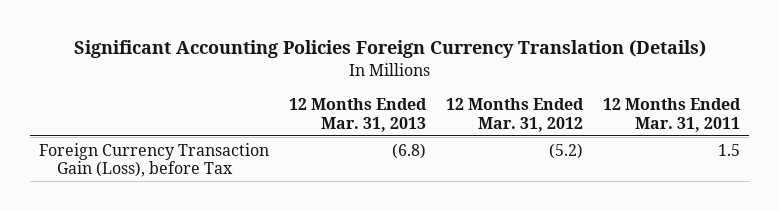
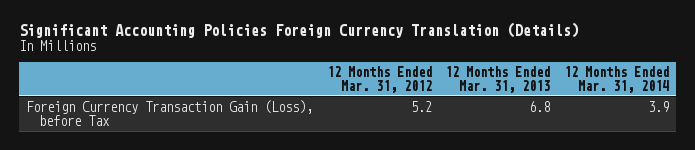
- | 12 Months Ended Mar. 31, 2013 | 12 Months Ended Mar. 31, 2012 | 12 Months Ended Mar. 31, 2011
+ | 12 Months Ended Mar. 31, 2012 | 12 Months Ended Mar. 31, 2013 | 12 Months Ended Mar. 31, 2014
- Foreign Currency Transaction Gain (Loss), before Tax | (6.8) | (5.2) | 1.5
+ Foreign Currency Transaction Gain (Loss), before Tax | 5.2 | 6.8 | 3.9

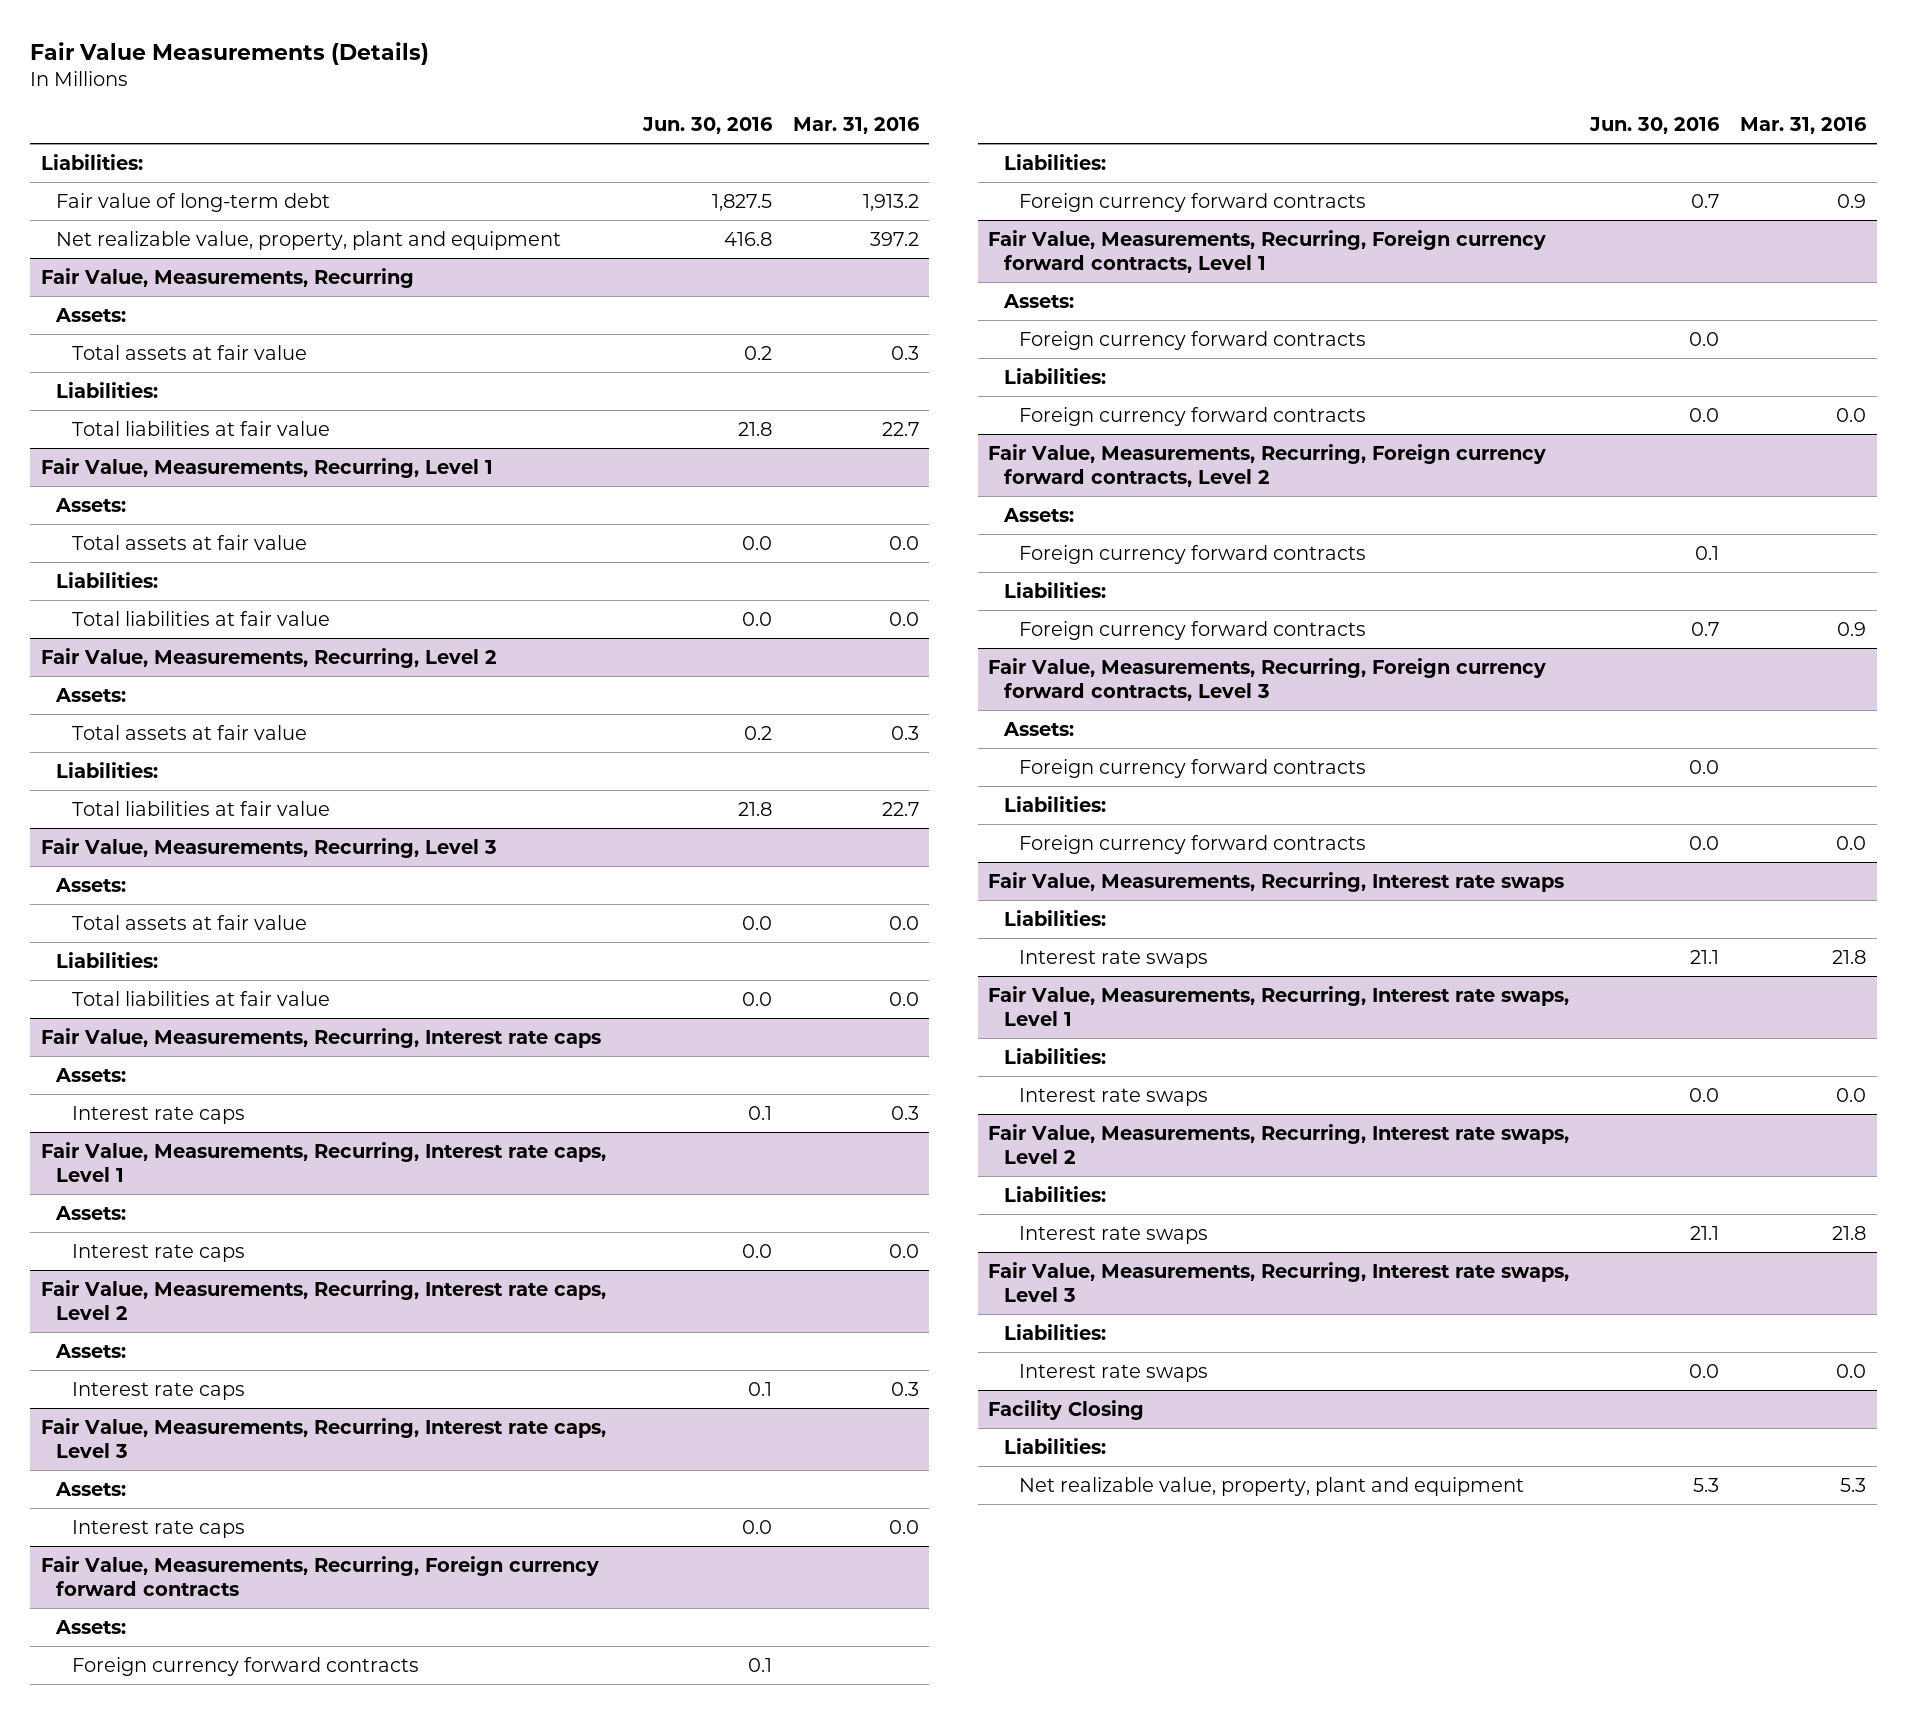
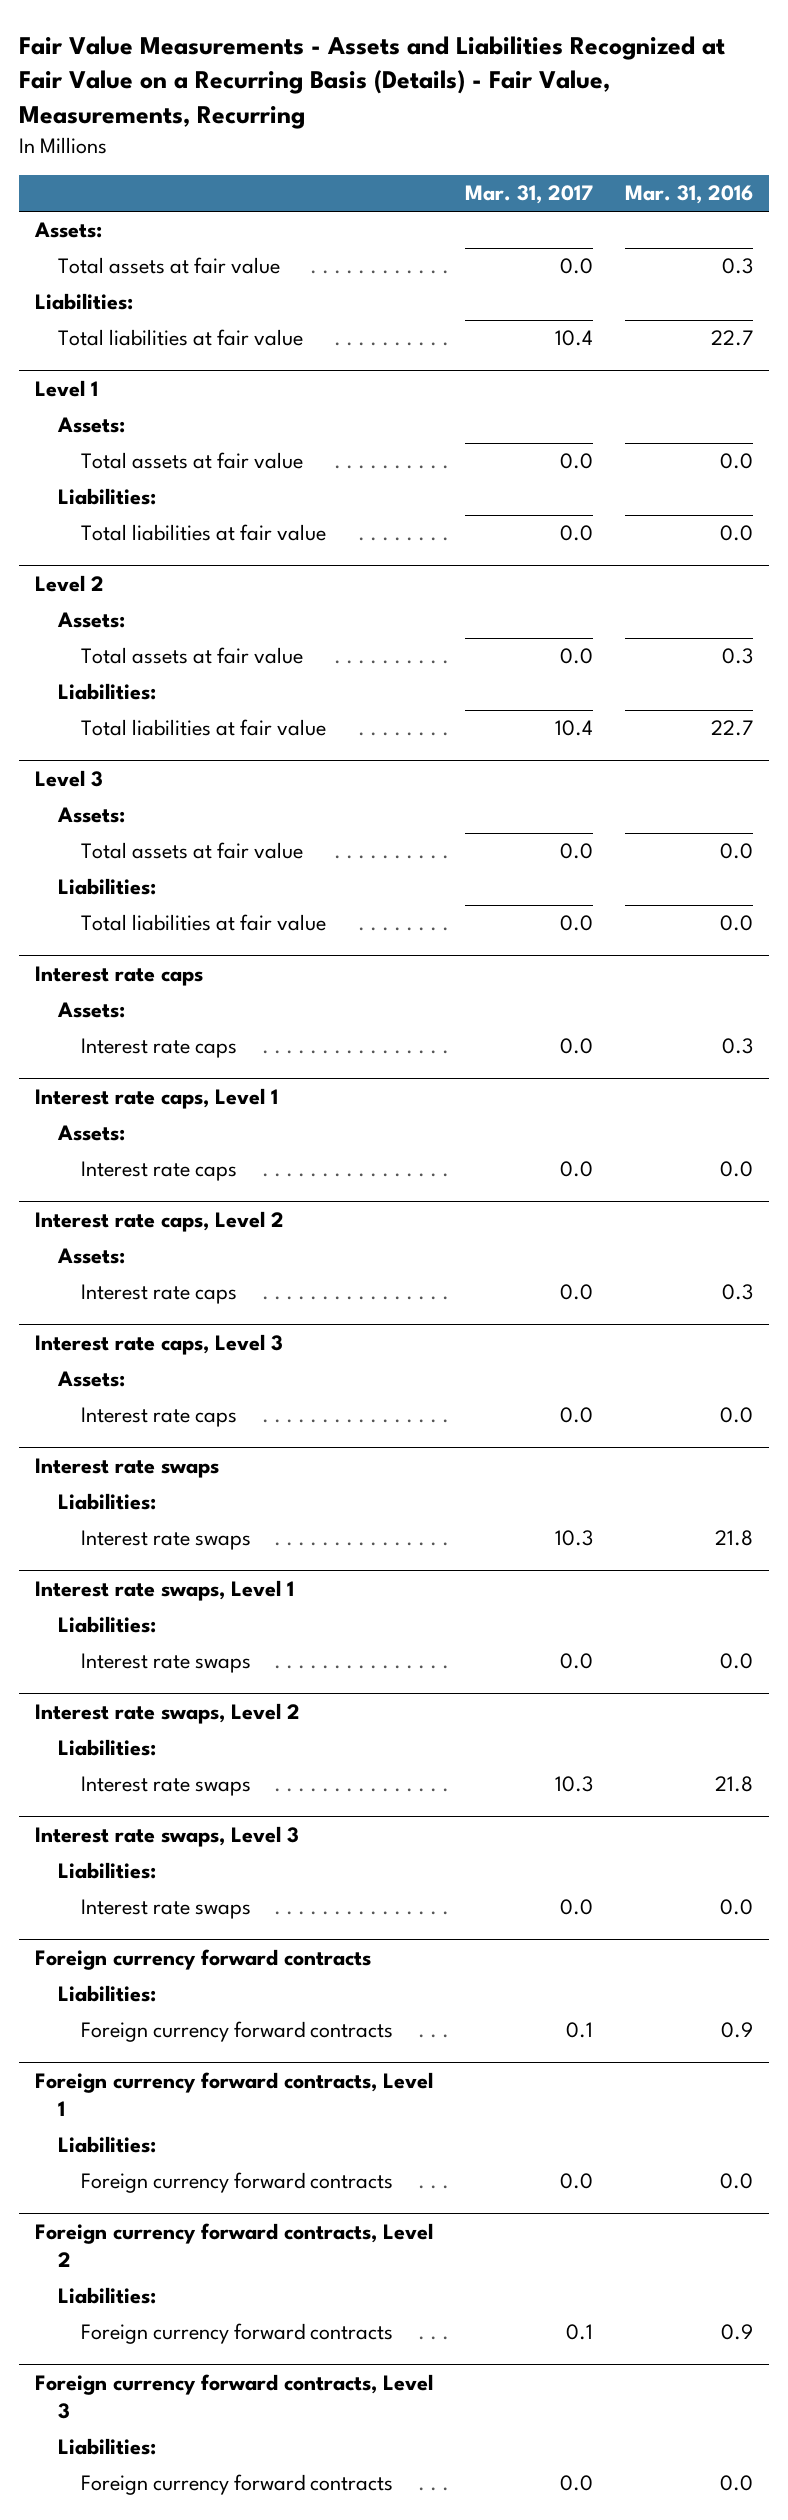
- Fair Value Measurements (Details)
+ Fair Value Measurements - Assets and Liabilities Recognized at Fair Value on a Recurring Basis (Details) - Fair Value, Measurements, Recurring
- | Jun. 30, 2016 | Mar. 31, 2016
+ | Mar. 31, 2017 | Mar. 31, 2016
- Liabilities:
- Fair value of long-term debt | 1,827.5 | 1,913.2
- Net realizable value, property, plant and equipment | 416.8 | 397.2
- Fair Value, Measurements, Recurring
- Fair Value, Measurements, Recurring, Level 1
+ Level 1
- Fair Value, Measurements, Recurring, Level 2
+ Level 2
- Fair Value, Measurements, Recurring, Level 3
+ Level 3
- Fair Value, Measurements, Recurring, Interest rate caps
+ Interest rate caps
- Fair Value, Measurements, Recurring, Interest rate caps, Level 1
+ Interest rate caps, Level 1
- Fair Value, Measurements, Recurring, Interest rate caps, Level 2
+ Interest rate caps, Level 2
- Fair Value, Measurements, Recurring, Interest rate caps, Level 3
+ Interest rate caps, Level 3
- Fair Value, Measurements, Recurring, Foreign currency forward contracts
- Assets:
- Foreign currency forward contracts | 0.1 |
- Liabilities:
- Foreign currency forward contracts | 0.7 | 0.9
- Fair Value, Measurements, Recurring, Foreign currency forward contracts, Level 1
- Assets:
- Foreign currency forward contracts | 0.0 |
- Liabilities:
- Foreign currency forward contracts | 0.0 | 0.0
- Fair Value, Measurements, Recurring, Foreign currency forward contracts, Level 2
- Assets:
- Foreign currency forward contracts | 0.1 |
- Liabilities:
- Foreign currency forward contracts | 0.7 | 0.9
- Fair Value, Measurements, Recurring, Foreign currency forward contracts, Level 3
- Assets:
- Foreign currency forward contracts | 0.0 |
- Liabilities:
- Foreign currency forward contracts | 0.0 | 0.0
- Fair Value, Measurements, Recurring, Interest rate swaps
+ Interest rate swaps
- Fair Value, Measurements, Recurring, Interest rate swaps, Level 1
+ Interest rate swaps, Level 1
- Fair Value, Measurements, Recurring, Interest rate swaps, Level 2
+ Interest rate swaps, Level 2
- Fair Value, Measurements, Recurring, Interest rate swaps, Level 3
+ Interest rate swaps, Level 3
- Facility Closing
+ Foreign currency forward contracts
- Net realizable value, property, plant and equipment | 5.3 | 5.3
+ Foreign currency forward contracts | 0.1 | 0.9
+ Foreign currency forward contracts, Level 1
+ Liabilities:
+ Foreign currency forward contracts | 0.0 | 0.0
+ Foreign currency forward contracts, Level 2
+ Liabilities:
+ Foreign currency forward contracts | 0.1 | 0.9
+ Foreign currency forward contracts, Level 3
+ Liabilities:
+ Foreign currency forward contracts | 0.0 | 0.0

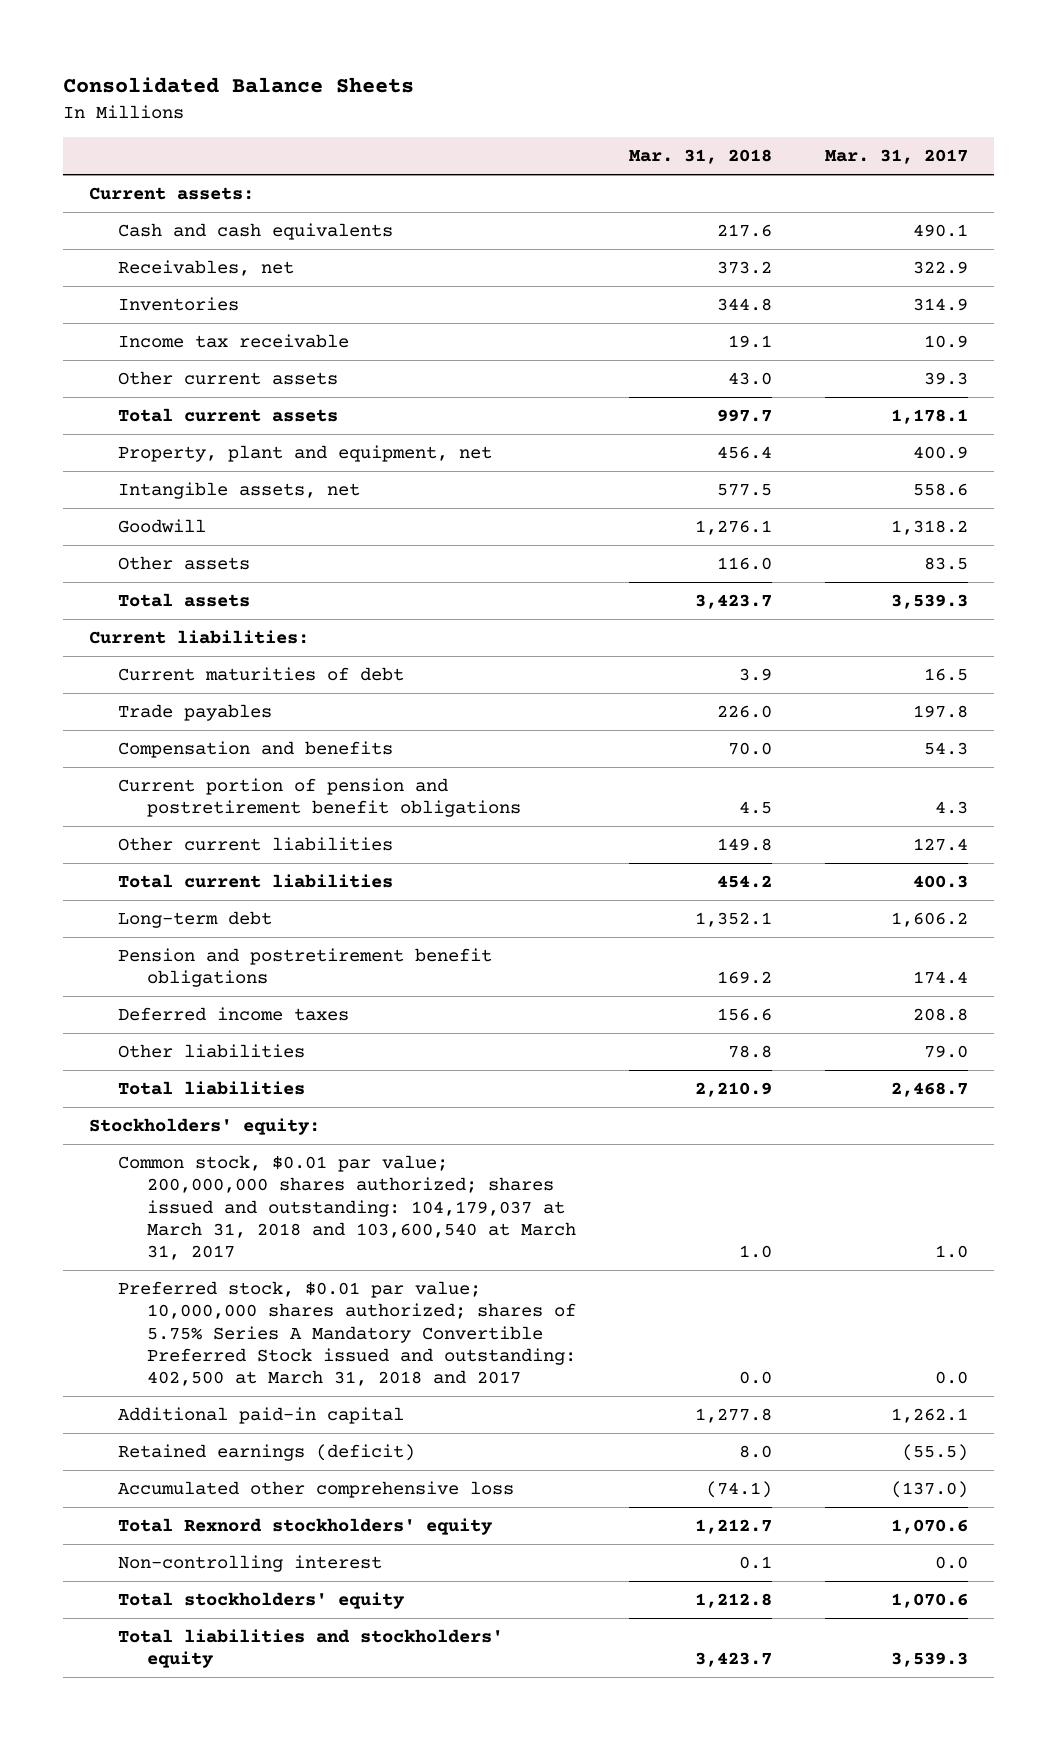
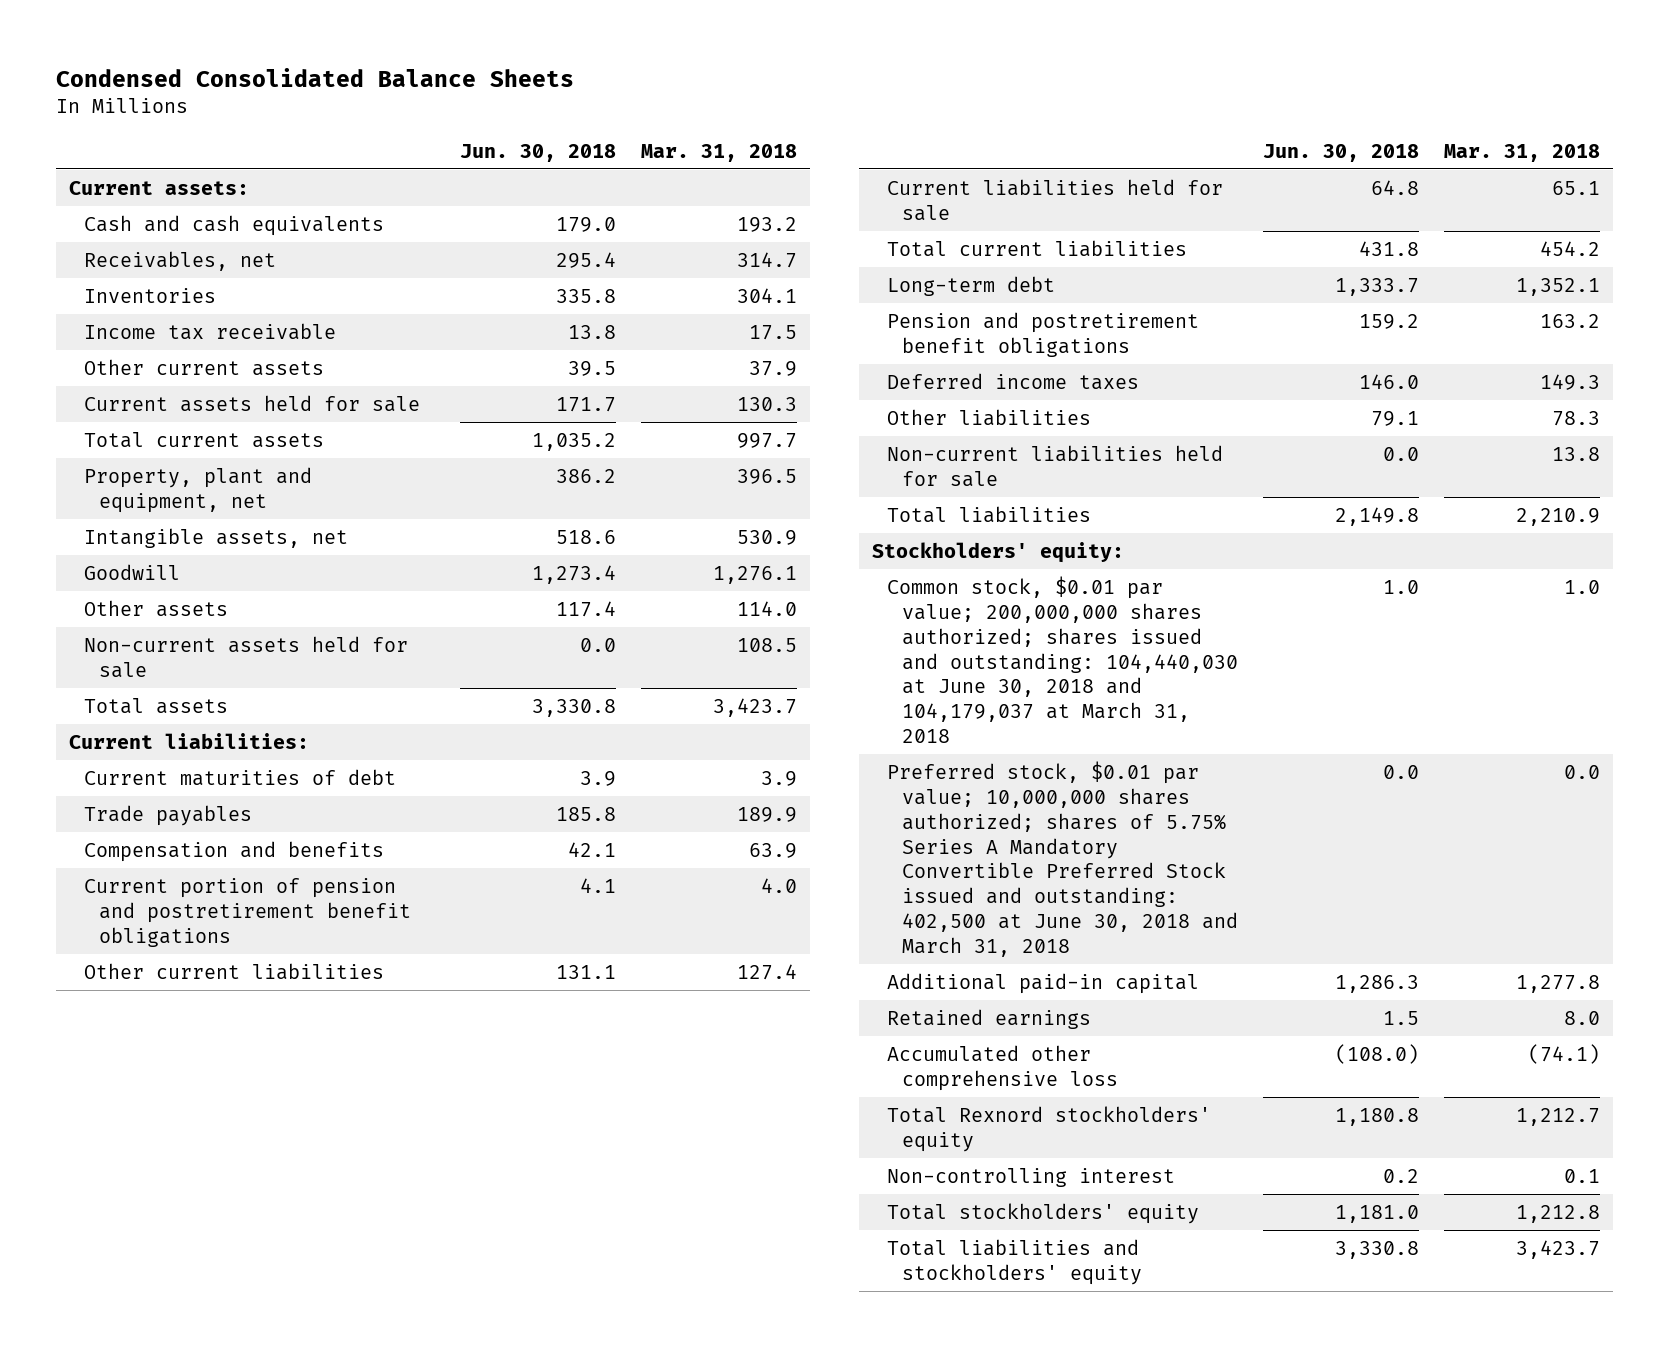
- Consolidated Balance Sheets
+ Condensed Consolidated Balance Sheets
- | Mar. 31, 2018 | Mar. 31, 2017
+ | Jun. 30, 2018 | Mar. 31, 2018
- Cash and cash equivalents | 217.6 | 490.1
- Receivables, net | 373.2 | 322.9
- Inventories | 344.8 | 314.9
- Income tax receivable | 19.1 | 10.9
- Other current assets | 43.0 | 39.3
+ Cash and cash equivalents | 179.0 | 193.2
+ Receivables, net | 295.4 | 314.7
+ Inventories | 335.8 | 304.1
+ Income tax receivable | 13.8 | 17.5
+ Other current assets | 39.5 | 37.9
+ Current assets held for sale | 171.7 | 130.3
- Property, plant and equipment, net | 456.4 | 400.9
- Intangible assets, net | 577.5 | 558.6
+ Property, plant and equipment, net | 386.2 | 396.5
+ Intangible assets, net | 518.6 | 530.9
- Other assets | 116.0 | 83.5
+ Other assets | 117.4 | 114.0
+ Non-current assets held for sale | 0.0 | 108.5
- Trade payables | 226.0 | 197.8
- Compensation and benefits | 70.0 | 54.3
- Current portion of pension and postretirement benefit obligations | 4.5 | 4.3
- Other current liabilities | 149.8 | 127.4
+ Trade payables | 185.8 | 189.9
+ Compensation and benefits | 42.1 | 63.9
+ Current portion of pension and postretirement benefit obligations | 4.1 | 4.0
+ Other current liabilities | 131.1 | 127.4
+ Current liabilities held for sale | 64.8 | 65.1
- Pension and postretirement benefit obligations | 169.2 | 174.4
- Deferred income taxes | 156.6 | 208.8
- Other liabilities | 78.8 | 79.0
+ Pension and postretirement benefit obligations | 159.2 | 163.2
+ Deferred income taxes | 146.0 | 149.3
+ Other liabilities | 79.1 | 78.3
+ Non-current liabilities held for sale | 0.0 | 13.8
- Common stock, $0.01 par value; 200,000,000 shares authorized; shares issued and outstanding: 104,179,037 at March 31, 2018 and 103,600,540 at March 31, 2017 | 1.0 | 1.0
- Preferred stock, $0.01 par value; 10,000,000 shares authorized; shares of 5.75% Series A Mandatory Convertible Preferred Stock issued and outstanding: 402,500 at March 31, 2018 and 2017 | 0.0 | 0.0
+ Common stock, $0.01 par value; 200,000,000 shares authorized; shares issued and outstanding: 104,440,030 at June 30, 2018 and 104,179,037 at March 31, 2018 | 1.0 | 1.0
+ Preferred stock, $0.01 par value; 10,000,000 shares authorized; shares of 5.75% Series A Mandatory Convertible Preferred Stock issued and outstanding: 402,500 at June 30, 2018 and March 31, 2018 | 0.0 | 0.0
- Retained earnings (deficit) | 8.0 | (55.5)
+ Retained earnings | 1.5 | 8.0

